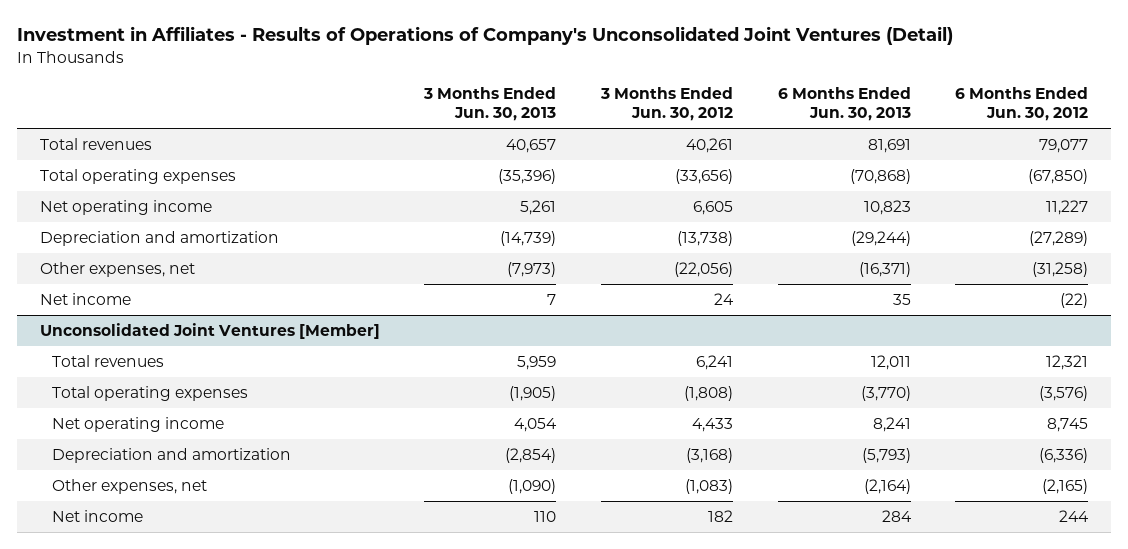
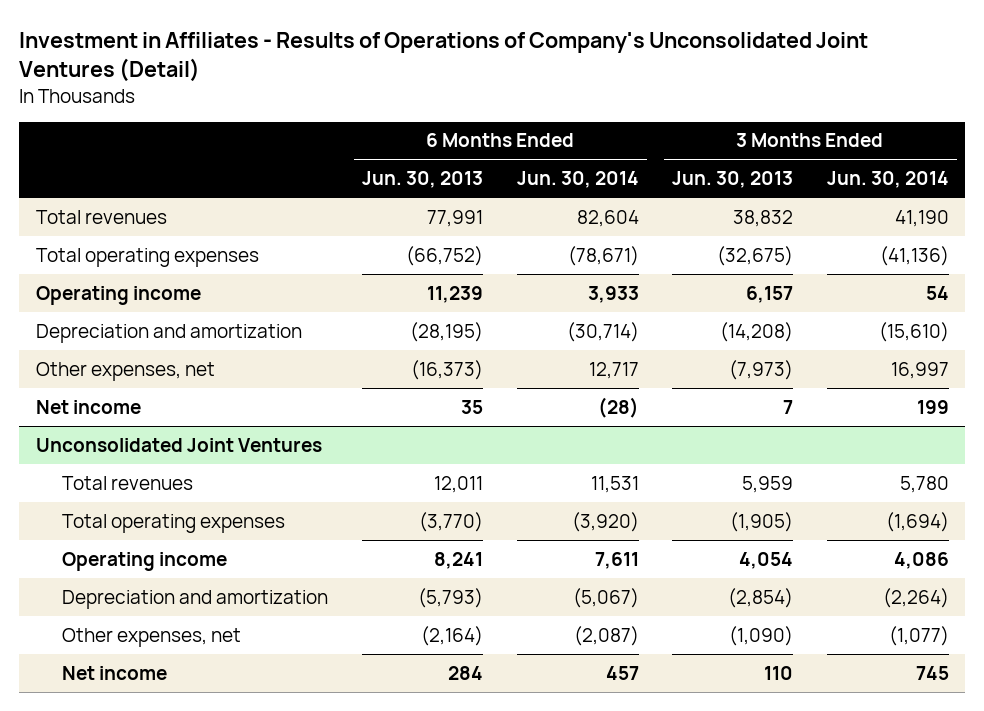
- | 3 Months Ended Jun. 30, 2013 | 3 Months Ended Jun. 30, 2012 | 6 Months Ended Jun. 30, 2013 | 6 Months Ended Jun. 30, 2012
+ | 6 Months Ended Jun. 30, 2013 | 6 Months Ended Jun. 30, 2014 | 3 Months Ended Jun. 30, 2013 | 3 Months Ended Jun. 30, 2014
- Total revenues | 40,657 | 40,261 | 81,691 | 79,077
- Total operating expenses | (35,396) | (33,656) | (70,868) | (67,850)
- Net operating income | 5,261 | 6,605 | 10,823 | 11,227
- Depreciation and amortization | (14,739) | (13,738) | (29,244) | (27,289)
- Other expenses, net | (7,973) | (22,056) | (16,371) | (31,258)
+ Total revenues | 77,991 | 82,604 | 38,832 | 41,190
+ Total operating expenses | (66,752) | (78,671) | (32,675) | (41,136)
+ Operating income | 11,239 | 3,933 | 6,157 | 54
+ Depreciation and amortization | (28,195) | (30,714) | (14,208) | (15,610)
+ Other expenses, net | (16,373) | 12,717 | (7,973) | 16,997
- Unconsolidated Joint Ventures [Member]
+ Unconsolidated Joint Ventures
- Net operating income | 4,054 | 4,433 | 8,241 | 8,745
+ Operating income | 8,241 | 7,611 | 4,054 | 4,086

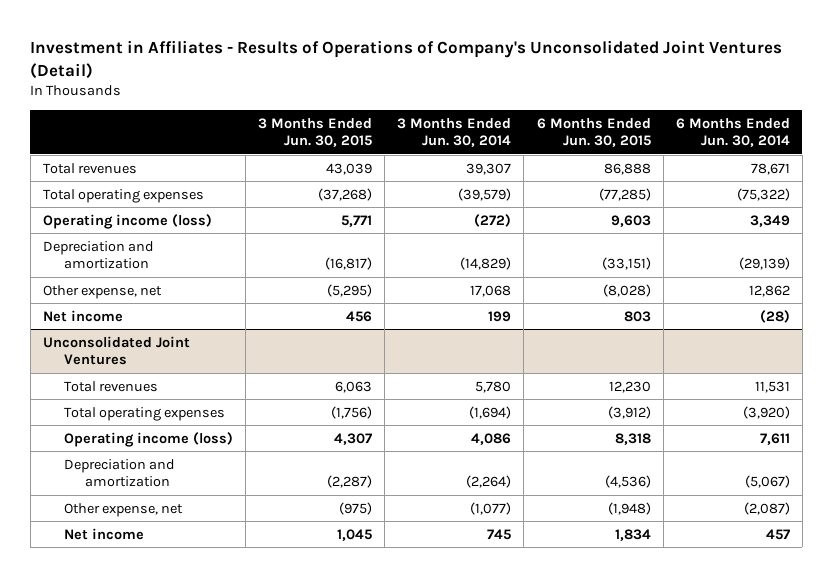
- | 6 Months Ended Jun. 30, 2013 | 6 Months Ended Jun. 30, 2014 | 3 Months Ended Jun. 30, 2013 | 3 Months Ended Jun. 30, 2014
+ | 3 Months Ended Jun. 30, 2015 | 3 Months Ended Jun. 30, 2014 | 6 Months Ended Jun. 30, 2015 | 6 Months Ended Jun. 30, 2014
- Total revenues | 77,991 | 82,604 | 38,832 | 41,190
- Total operating expenses | (66,752) | (78,671) | (32,675) | (41,136)
- Operating income | 11,239 | 3,933 | 6,157 | 54
- Depreciation and amortization | (28,195) | (30,714) | (14,208) | (15,610)
- Other expenses, net | (16,373) | 12,717 | (7,973) | 16,997
+ Total revenues | 43,039 | 39,307 | 86,888 | 78,671
+ Total operating expenses | (37,268) | (39,579) | (77,285) | (75,322)
+ Operating income (loss) | 5,771 | (272) | 9,603 | 3,349
+ Depreciation and amortization | (16,817) | (14,829) | (33,151) | (29,139)
+ Other expense, net | (5,295) | 17,068 | (8,028) | 12,862
@ Unconsolidated Joint Ventures
- Operating income | 8,241 | 7,611 | 4,054 | 4,086
+ Operating income (loss) | 4,307 | 4,086 | 8,318 | 7,611
- Other expenses, net | (2,164) | (2,087) | (1,090) | (1,077)
+ Other expense, net | (975) | (1,077) | (1,948) | (2,087)

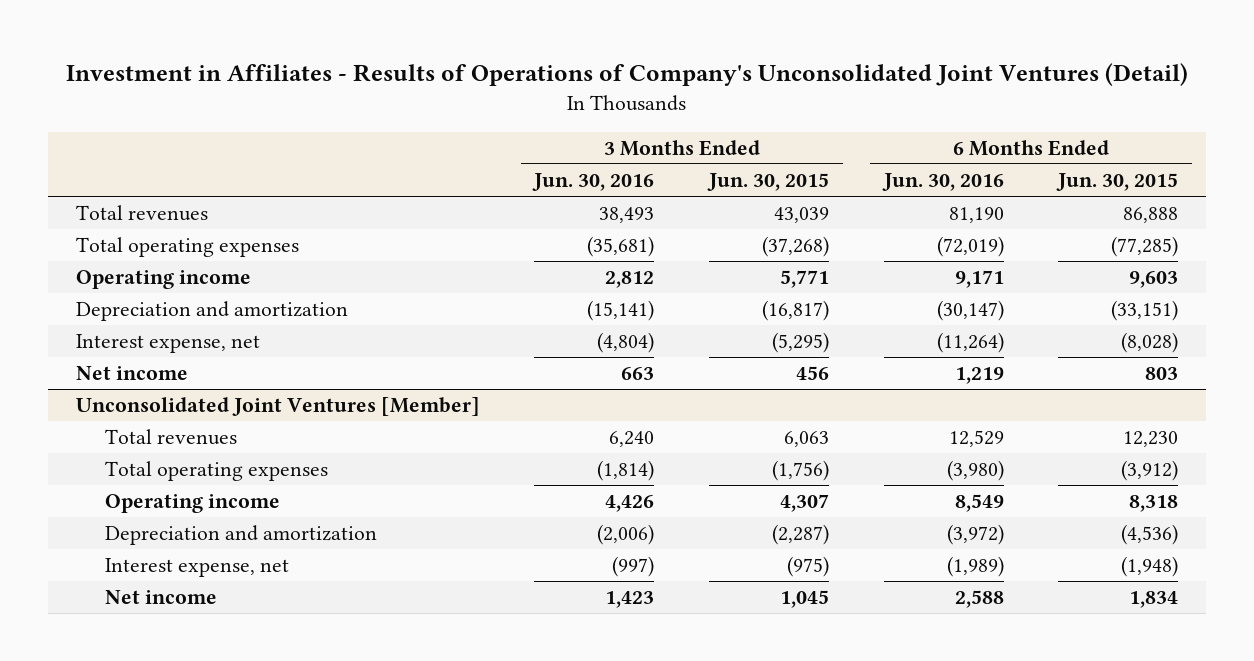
- | 3 Months Ended Jun. 30, 2015 | 3 Months Ended Jun. 30, 2014 | 6 Months Ended Jun. 30, 2015 | 6 Months Ended Jun. 30, 2014
+ | 3 Months Ended Jun. 30, 2016 | 3 Months Ended Jun. 30, 2015 | 6 Months Ended Jun. 30, 2016 | 6 Months Ended Jun. 30, 2015
- Operating income (loss) | 5,771 | (272) | 9,603 | 3,349
+ Operating income | 2,812 | 5,771 | 9,171 | 9,603
- Other expense, net | (5,295) | 17,068 | (8,028) | 12,862
+ Interest expense, net | (4,804) | (5,295) | (11,264) | (8,028)
- Unconsolidated Joint Ventures
+ Unconsolidated Joint Ventures [Member]
- Operating income (loss) | 4,307 | 4,086 | 8,318 | 7,611
+ Operating income | 4,426 | 4,307 | 8,549 | 8,318
- Other expense, net | (975) | (1,077) | (1,948) | (2,087)
+ Interest expense, net | (997) | (975) | (1,989) | (1,948)

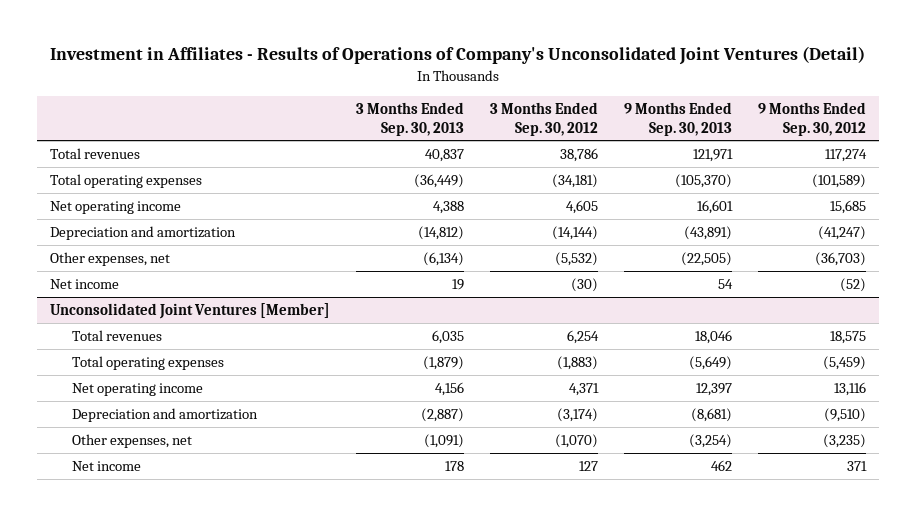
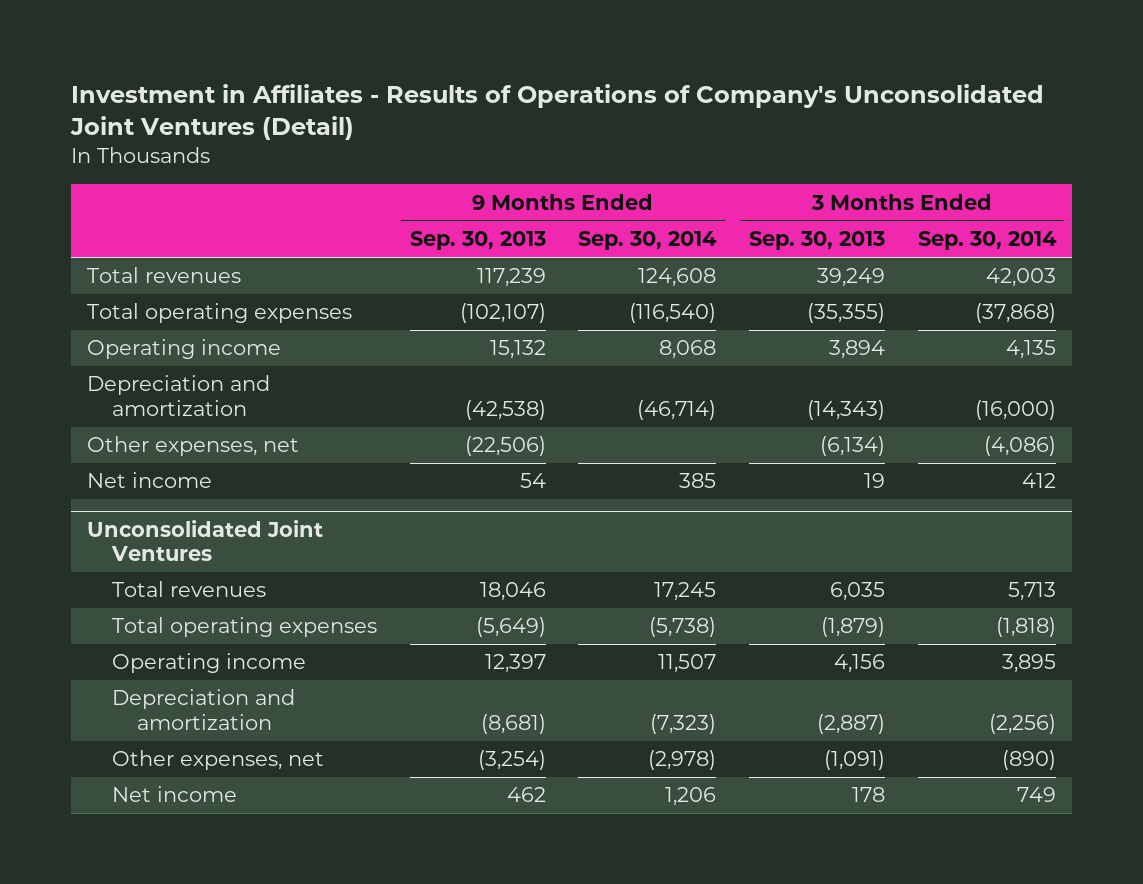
- | 3 Months Ended Sep. 30, 2013 | 3 Months Ended Sep. 30, 2012 | 9 Months Ended Sep. 30, 2013 | 9 Months Ended Sep. 30, 2012
+ | 9 Months Ended Sep. 30, 2013 | 9 Months Ended Sep. 30, 2014 | 3 Months Ended Sep. 30, 2013 | 3 Months Ended Sep. 30, 2014
- Total revenues | 40,837 | 38,786 | 121,971 | 117,274
- Total operating expenses | (36,449) | (34,181) | (105,370) | (101,589)
- Net operating income | 4,388 | 4,605 | 16,601 | 15,685
- Depreciation and amortization | (14,812) | (14,144) | (43,891) | (41,247)
- Other expenses, net | (6,134) | (5,532) | (22,505) | (36,703)
+ Total revenues | 117,239 | 124,608 | 39,249 | 42,003
+ Total operating expenses | (102,107) | (116,540) | (35,355) | (37,868)
+ Operating income | 15,132 | 8,068 | 3,894 | 4,135
+ Depreciation and amortization | (42,538) | (46,714) | (14,343) | (16,000)
+ Other expenses, net | (22,506) | | (6,134) | (4,086)
- Unconsolidated Joint Ventures [Member]
+ Unconsolidated Joint Ventures
- Net operating income | 4,156 | 4,371 | 12,397 | 13,116
+ Operating income | 12,397 | 11,507 | 4,156 | 3,895

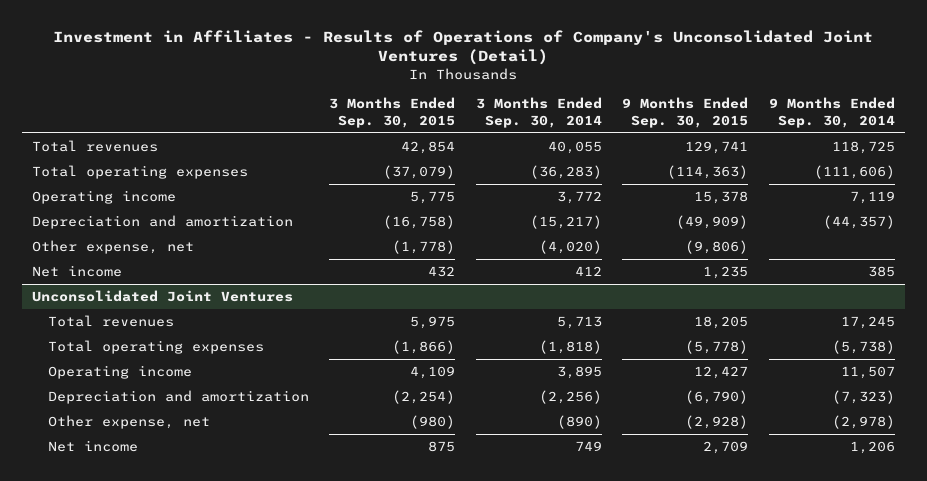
- | 9 Months Ended Sep. 30, 2013 | 9 Months Ended Sep. 30, 2014 | 3 Months Ended Sep. 30, 2013 | 3 Months Ended Sep. 30, 2014
+ | 3 Months Ended Sep. 30, 2015 | 3 Months Ended Sep. 30, 2014 | 9 Months Ended Sep. 30, 2015 | 9 Months Ended Sep. 30, 2014
- Total revenues | 117,239 | 124,608 | 39,249 | 42,003
- Total operating expenses | (102,107) | (116,540) | (35,355) | (37,868)
- Operating income | 15,132 | 8,068 | 3,894 | 4,135
- Depreciation and amortization | (42,538) | (46,714) | (14,343) | (16,000)
- Other expenses, net | (22,506) | | (6,134) | (4,086)
+ Total revenues | 42,854 | 40,055 | 129,741 | 118,725
+ Total operating expenses | (37,079) | (36,283) | (114,363) | (111,606)
+ Operating income | 5,775 | 3,772 | 15,378 | 7,119
+ Depreciation and amortization | (16,758) | (15,217) | (49,909) | (44,357)
+ Other expense, net | (1,778) | (4,020) | (9,806) |
@ Unconsolidated Joint Ventures
- Other expenses, net | (3,254) | (2,978) | (1,091) | (890)
+ Other expense, net | (980) | (890) | (2,928) | (2,978)

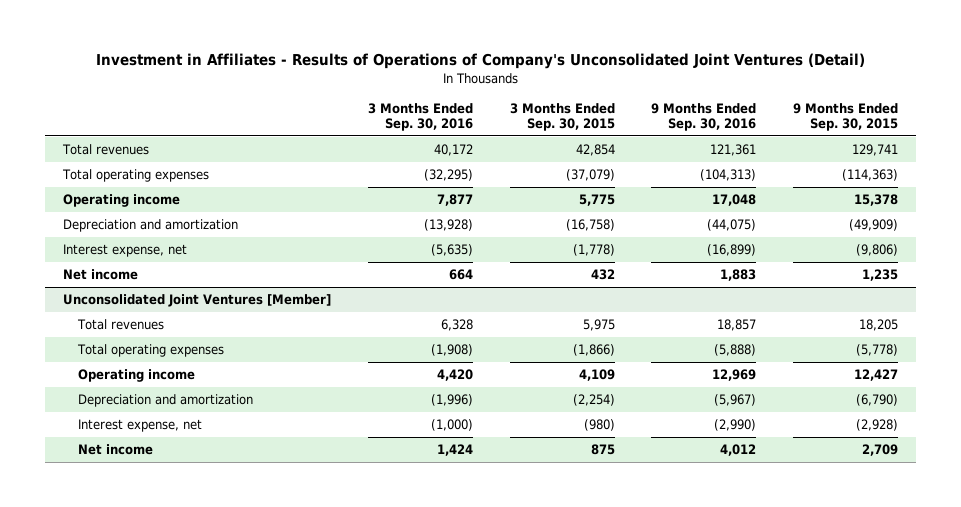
- | 3 Months Ended Sep. 30, 2015 | 3 Months Ended Sep. 30, 2014 | 9 Months Ended Sep. 30, 2015 | 9 Months Ended Sep. 30, 2014
+ | 3 Months Ended Sep. 30, 2016 | 3 Months Ended Sep. 30, 2015 | 9 Months Ended Sep. 30, 2016 | 9 Months Ended Sep. 30, 2015
- Other expense, net | (1,778) | (4,020) | (9,806) |
+ Interest expense, net | (5,635) | (1,778) | (16,899) | (9,806)
- Unconsolidated Joint Ventures
+ Unconsolidated Joint Ventures [Member]
- Other expense, net | (980) | (890) | (2,928) | (2,978)
+ Interest expense, net | (1,000) | (980) | (2,990) | (2,928)

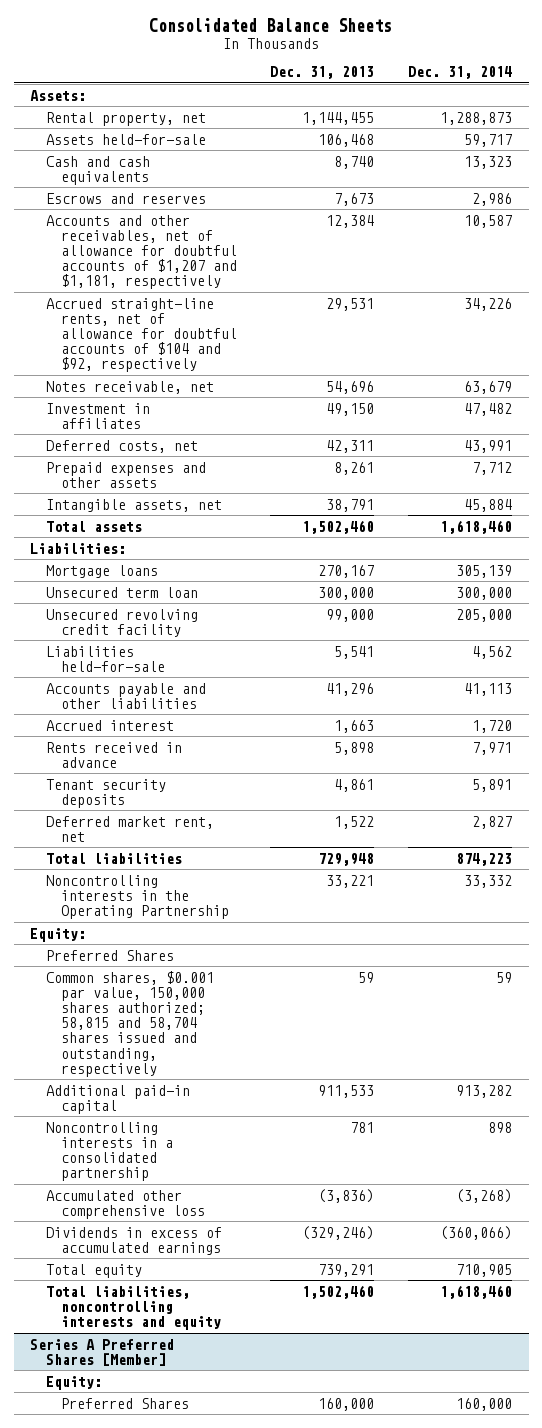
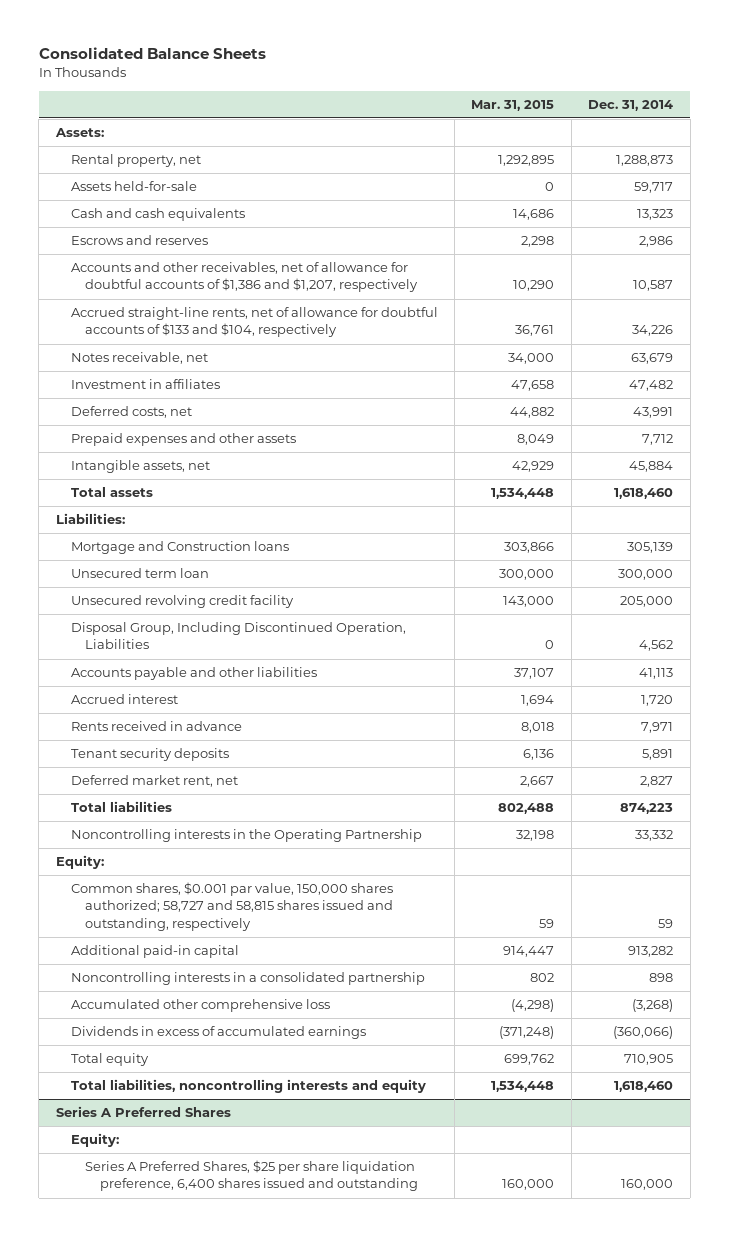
- | Dec. 31, 2013 | Dec. 31, 2014
+ | Mar. 31, 2015 | Dec. 31, 2014
- Accounts and other receivables, net of allowance for doubtful accounts of $1,207 and $1,181, respectively | 12,384 | 10,587
- Accrued straight-line rents, net of allowance for doubtful accounts of $104 and $92, respectively | 29,531 | 34,226
+ Accounts and other receivables, net of allowance for doubtful accounts of $1,386 and $1,207, respectively | 10,290 | 10,587
+ Accrued straight-line rents, net of allowance for doubtful accounts of $133 and $104, respectively | 36,761 | 34,226
- Mortgage loans | 270,167 | 305,139
+ Mortgage and Construction loans | 303,866 | 305,139
- Liabilities held-for-sale | 5,541 | 4,562
+ Disposal Group, Including Discontinued Operation, Liabilities | 0 | 4,562
- Preferred Shares
- Common shares, $0.001 par value, 150,000 shares authorized; 58,815 and 58,704 shares issued and outstanding, respectively | 59 | 59
+ Common shares, $0.001 par value, 150,000 shares authorized; 58,727 and 58,815 shares issued and outstanding, respectively | 59 | 59
- Series A Preferred Shares [Member]
+ Series A Preferred Shares
- Preferred Shares | 160,000 | 160,000
+ Series A Preferred Shares, $25 per share liquidation preference, 6,400 shares issued and outstanding | 160,000 | 160,000

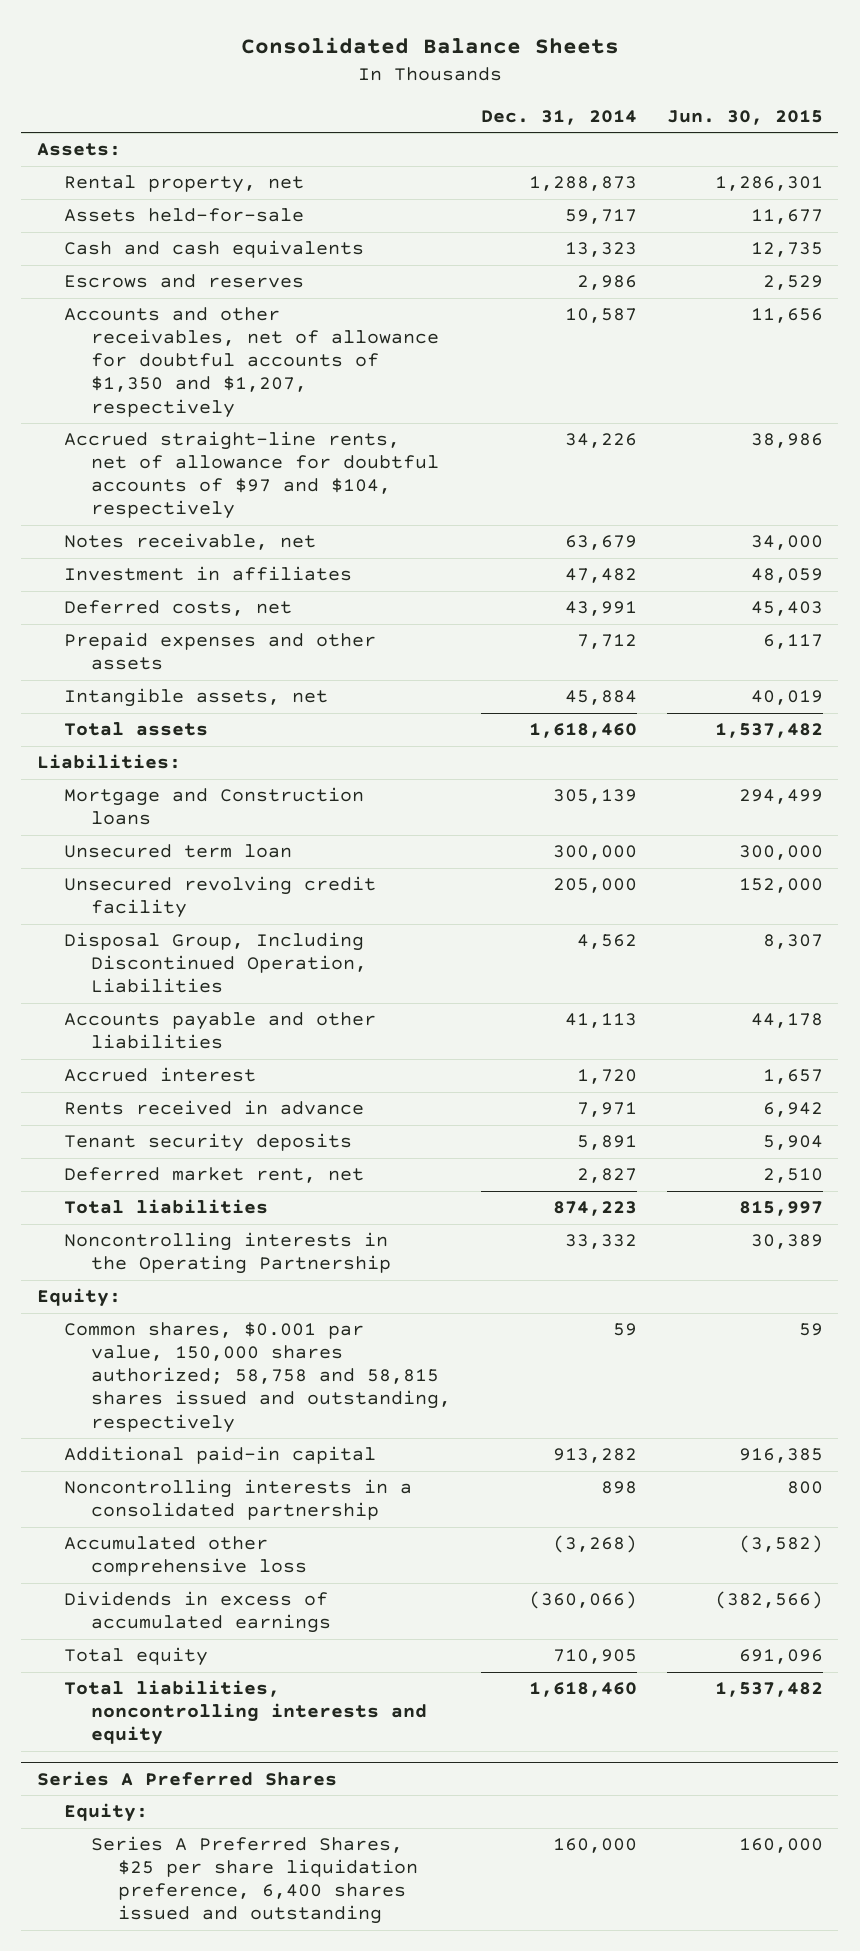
- | Mar. 31, 2015 | Dec. 31, 2014
+ | Dec. 31, 2014 | Jun. 30, 2015
- Accounts and other receivables, net of allowance for doubtful accounts of $1,386 and $1,207, respectively | 10,290 | 10,587
- Accrued straight-line rents, net of allowance for doubtful accounts of $133 and $104, respectively | 36,761 | 34,226
+ Accounts and other receivables, net of allowance for doubtful accounts of $1,350 and $1,207, respectively | 10,587 | 11,656
+ Accrued straight-line rents, net of allowance for doubtful accounts of $97 and $104, respectively | 34,226 | 38,986
- Common shares, $0.001 par value, 150,000 shares authorized; 58,727 and 58,815 shares issued and outstanding, respectively | 59 | 59
+ Common shares, $0.001 par value, 150,000 shares authorized; 58,758 and 58,815 shares issued and outstanding, respectively | 59 | 59

